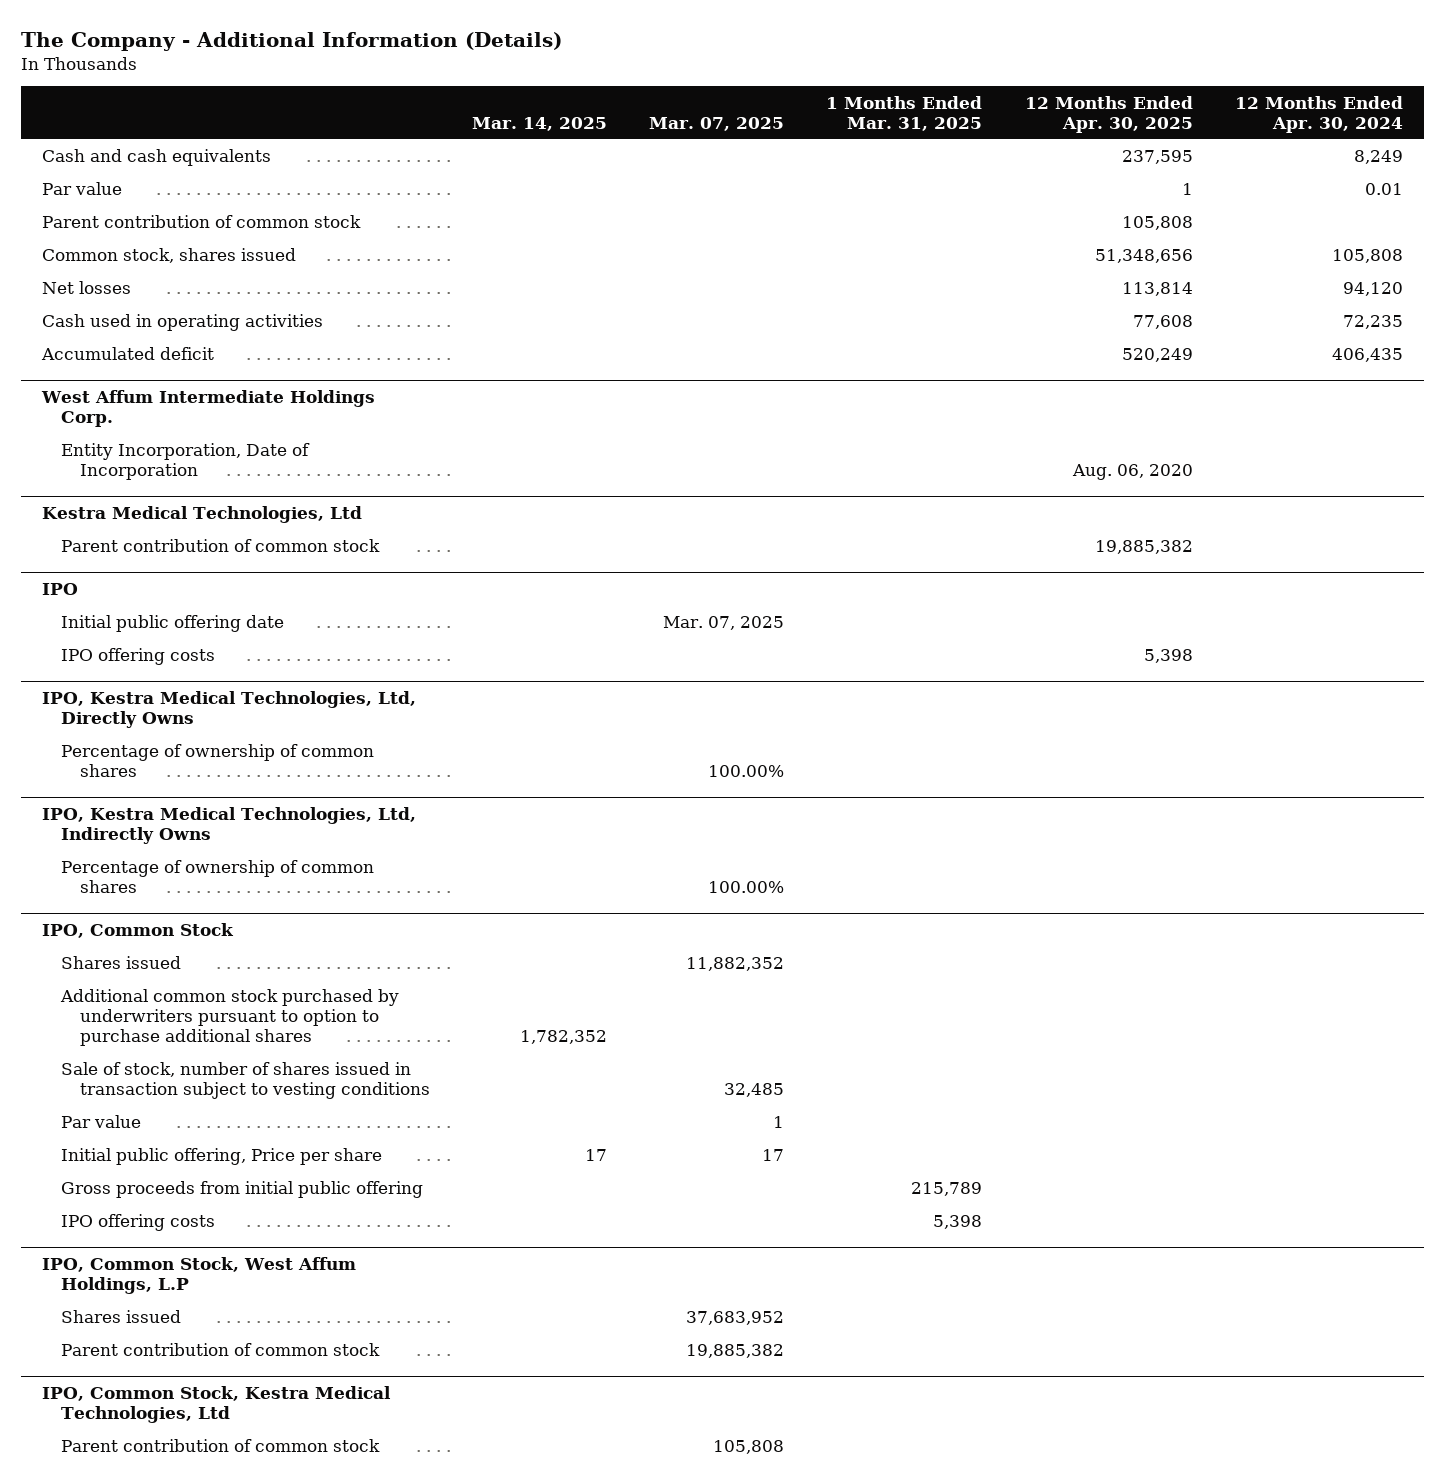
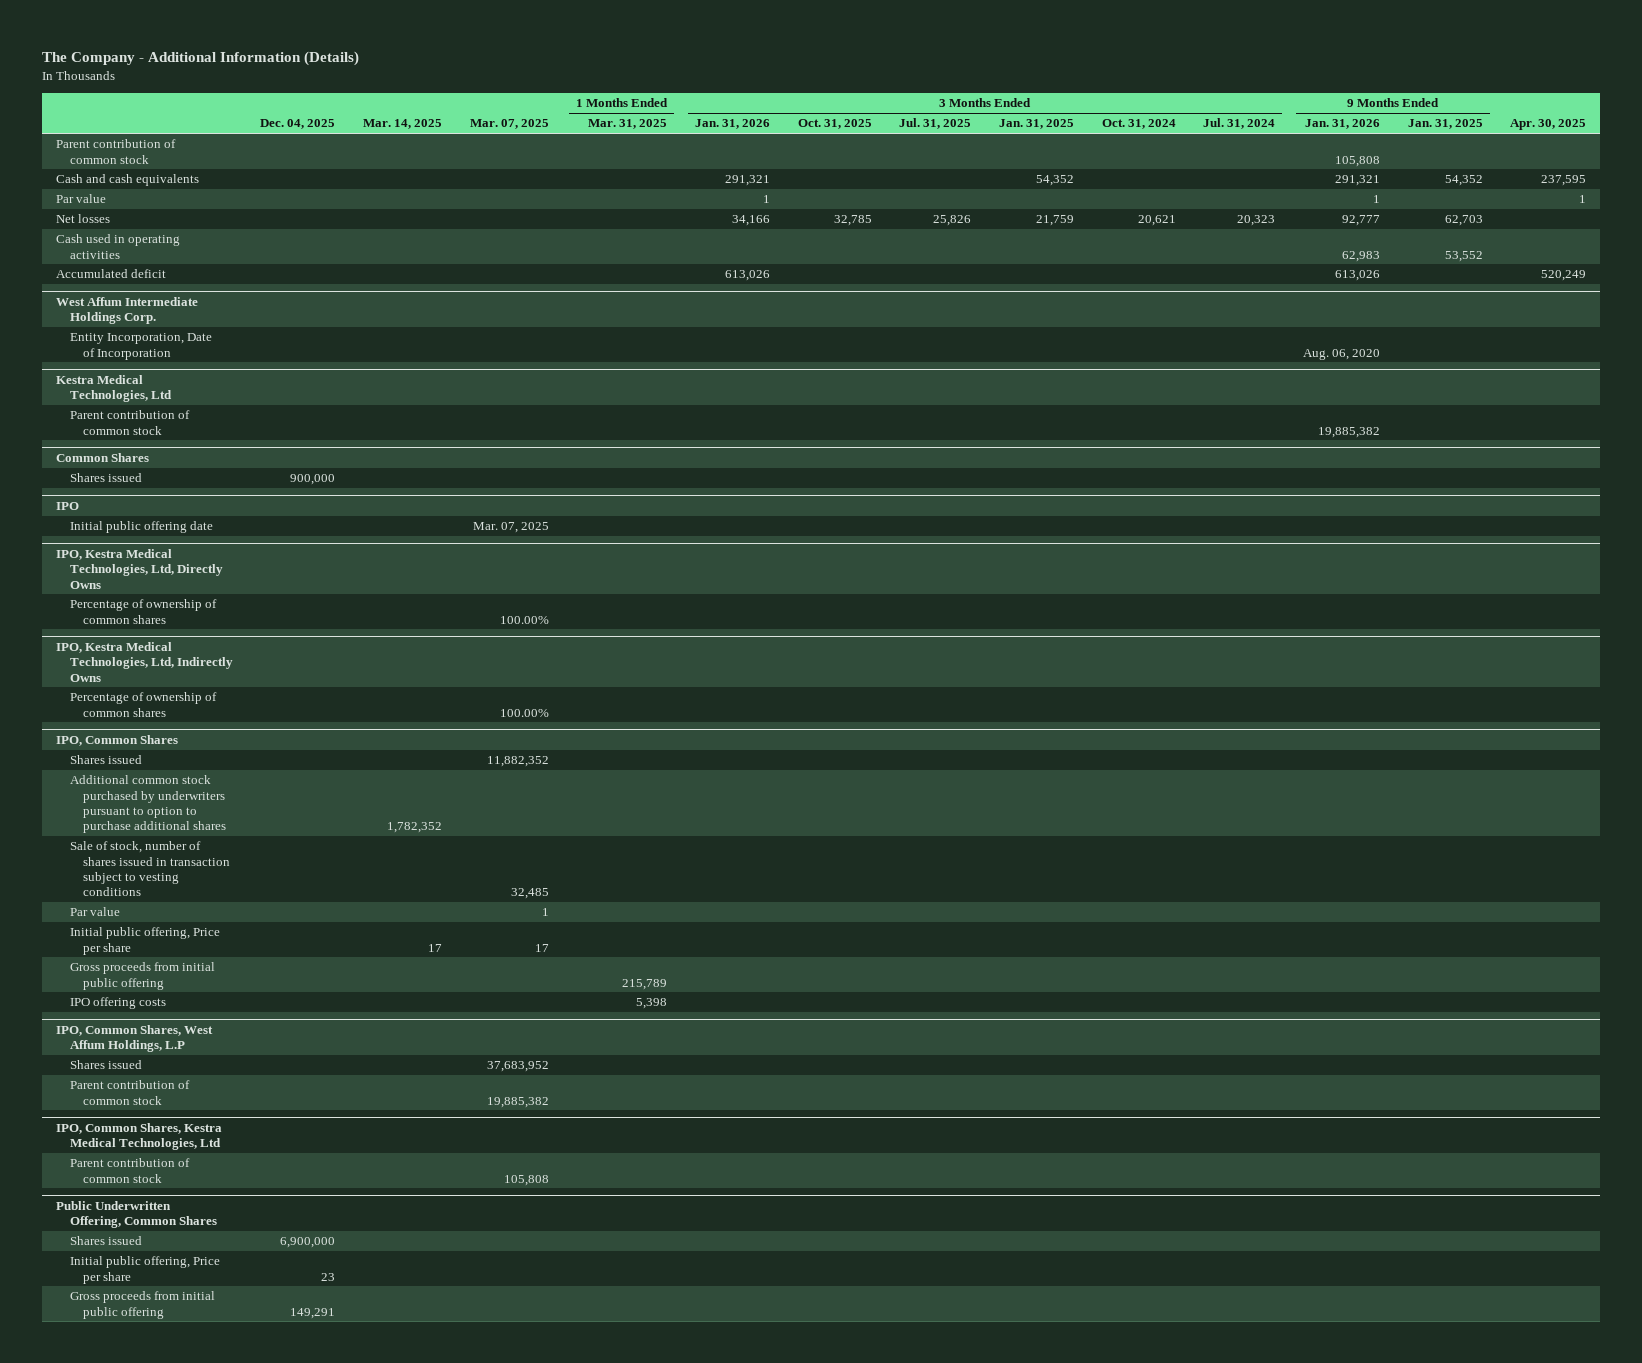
- | Mar. 14, 2025 | Mar. 07, 2025 | 1 Months Ended Mar. 31, 2025 | 12 Months Ended Apr. 30, 2025 | 12 Months Ended Apr. 30, 2024
+ | Dec. 04, 2025 | Mar. 14, 2025 | Mar. 07, 2025 | 1 Months Ended Mar. 31, 2025 | 3 Months Ended Jan. 31, 2026 | 3 Months Ended Oct. 31, 2025 | 3 Months Ended Jul. 31, 2025 | 3 Months Ended Jan. 31, 2025 | 3 Months Ended Oct. 31, 2024 | 3 Months Ended Jul. 31, 2024 | 9 Months Ended Jan. 31, 2026 | 9 Months Ended Jan. 31, 2025 | Apr. 30, 2025
moved up: Parent contribution of common stock | | | | | | | | | | | 105,808 | |
- Common stock, shares issued | | | | 51,348,656 | 105,808
+ Common Shares
+ Shares issued | 900,000 | | | | | | | | | | | |
@ IPO
- IPO offering costs | | | | 5,398 |
- IPO, Common Stock
+ IPO, Common Shares
- IPO, Common Stock, West Affum Holdings, L.P
+ IPO, Common Shares, West Affum Holdings, L.P
- IPO, Common Stock, Kestra Medical Technologies, Ltd
+ IPO, Common Shares, Kestra Medical Technologies, Ltd
+ Public Underwritten Offering, Common Shares
+ Shares issued | 6,900,000 | | | | | | | | | | | |
+ Initial public offering, Price per share | 23 | | | | | | | | | | | |
+ Gross proceeds from initial public offering | 149,291 | | | | | | | | | | | |

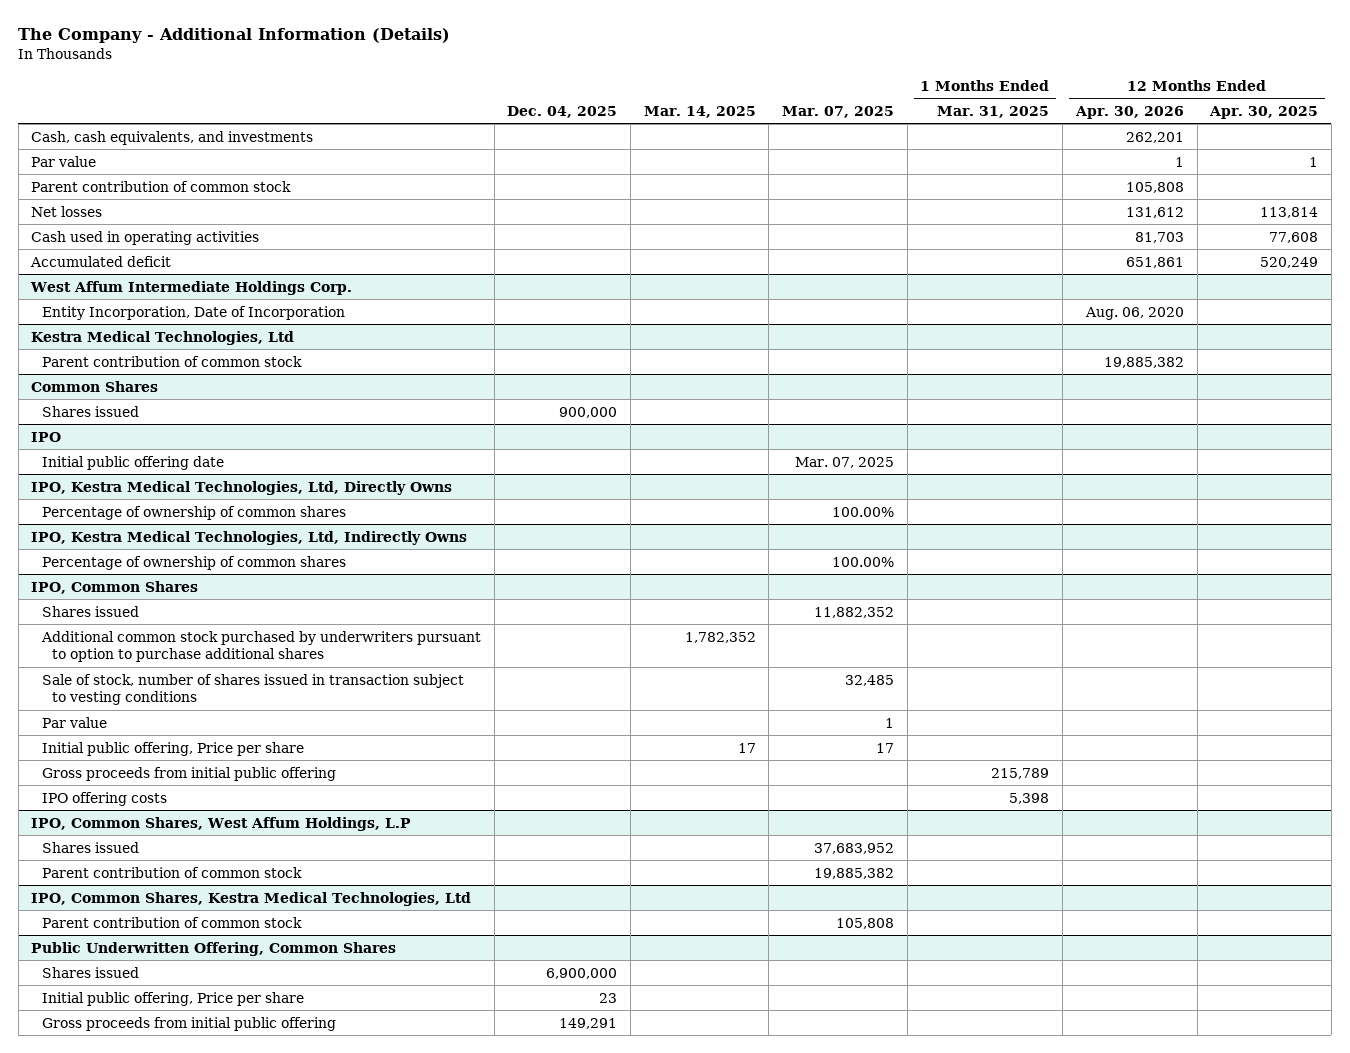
- | Dec. 04, 2025 | Mar. 14, 2025 | Mar. 07, 2025 | 1 Months Ended Mar. 31, 2025 | 3 Months Ended Jan. 31, 2026 | 3 Months Ended Oct. 31, 2025 | 3 Months Ended Jul. 31, 2025 | 3 Months Ended Jan. 31, 2025 | 3 Months Ended Oct. 31, 2024 | 3 Months Ended Jul. 31, 2024 | 9 Months Ended Jan. 31, 2026 | 9 Months Ended Jan. 31, 2025 | Apr. 30, 2025
+ | Dec. 04, 2025 | Mar. 14, 2025 | Mar. 07, 2025 | 1 Months Ended Mar. 31, 2025 | 12 Months Ended Apr. 30, 2026 | 12 Months Ended Apr. 30, 2025
- Cash and cash equivalents | | | | | 291,321 | | | 54,352 | | | 291,321 | 54,352 | 237,595
+ Cash, cash equivalents, and investments | | | | | 262,201 |
moved down: Parent contribution of common stock | | | | | 105,808 |

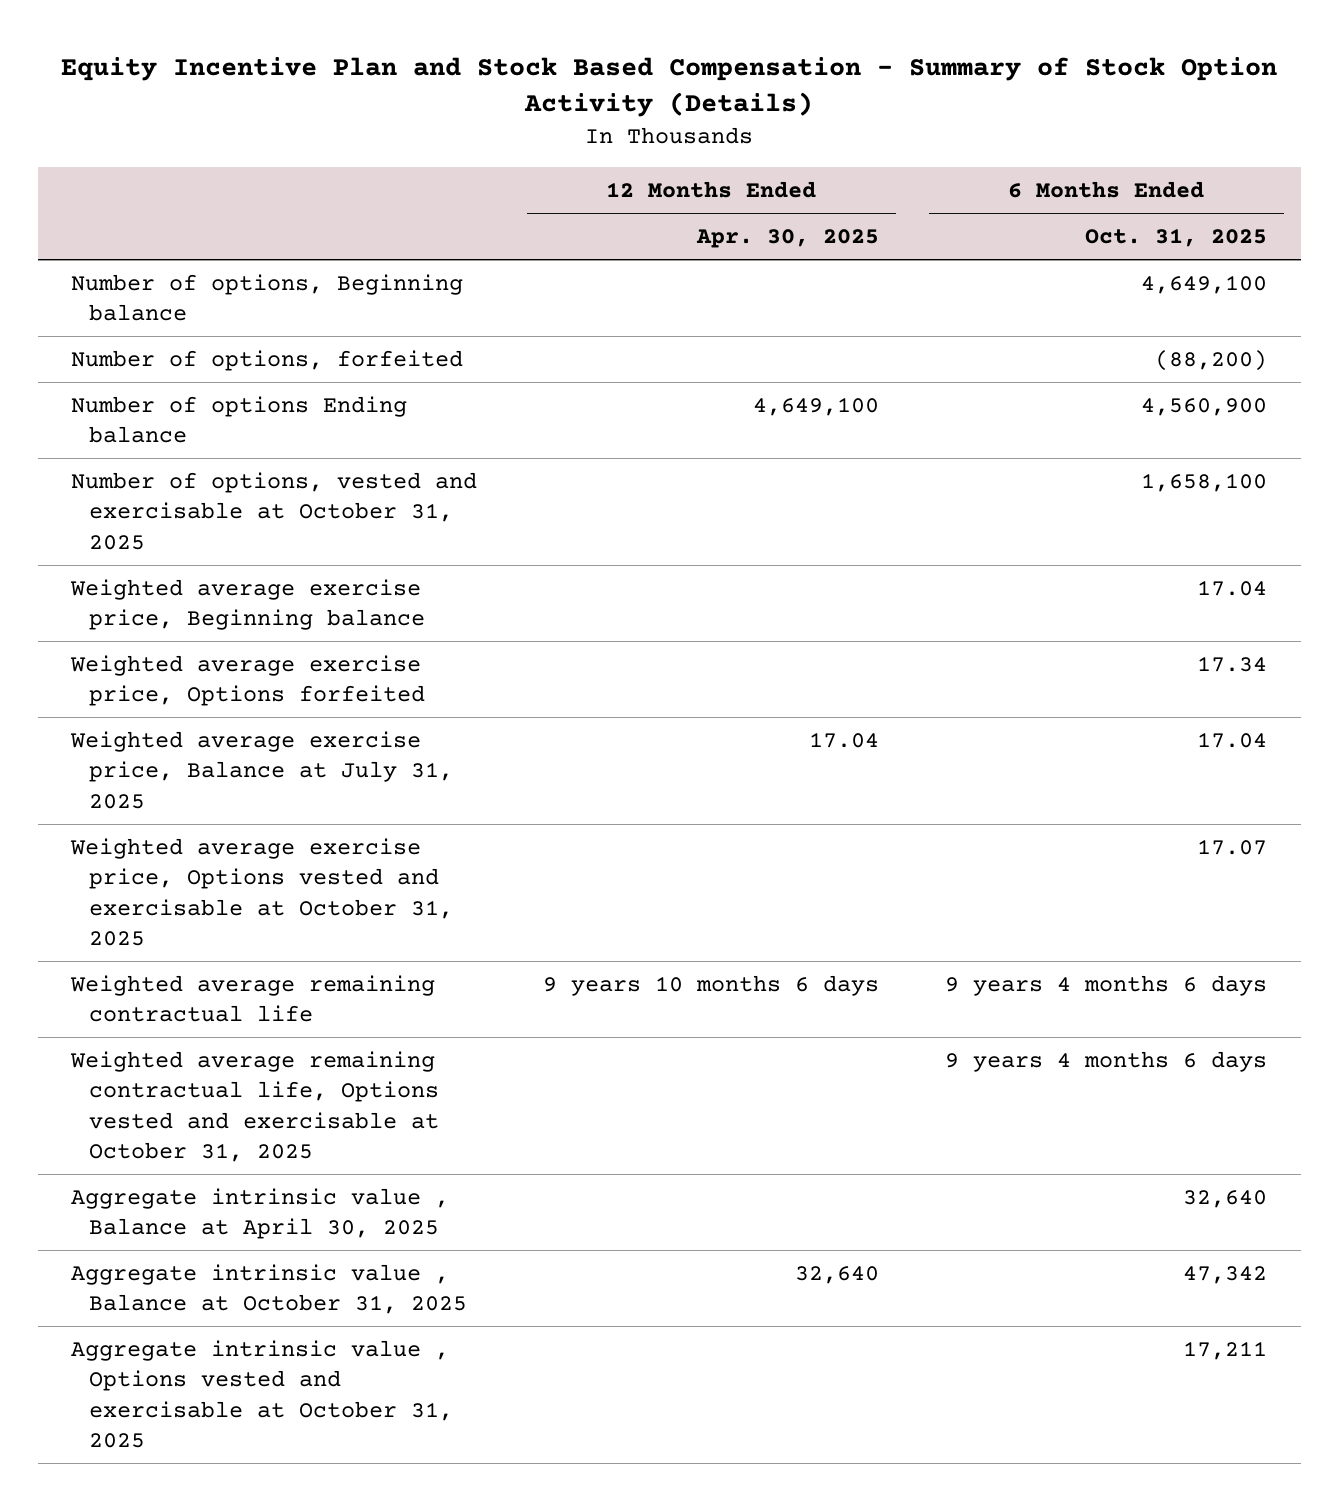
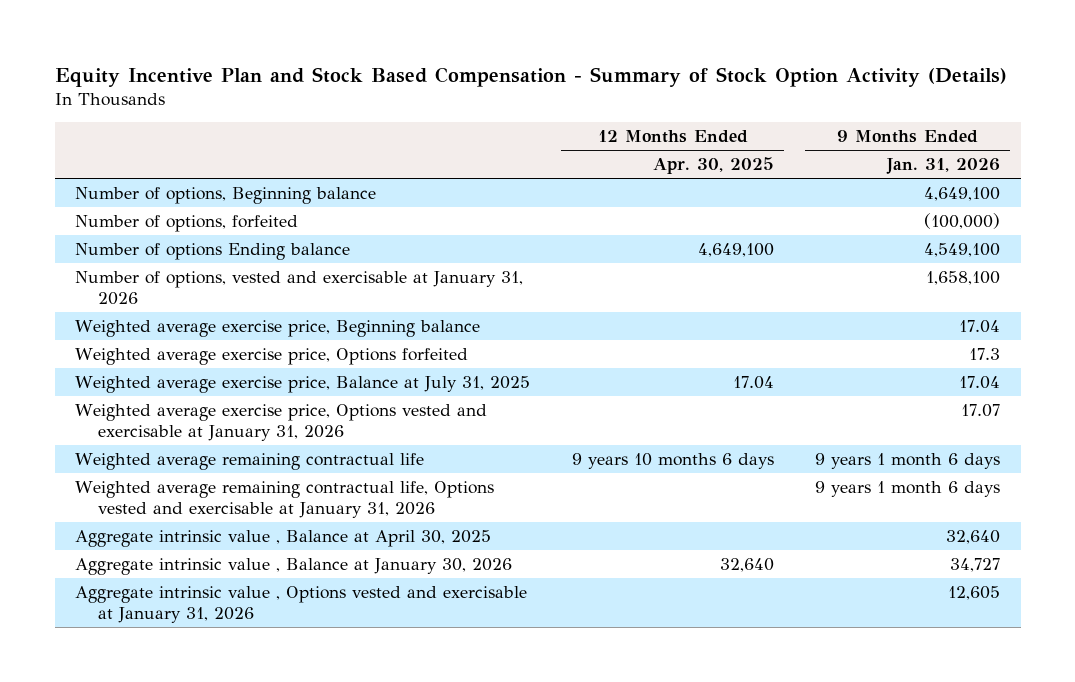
- | 12 Months Ended Apr. 30, 2025 | 6 Months Ended Oct. 31, 2025
+ | 12 Months Ended Apr. 30, 2025 | 9 Months Ended Jan. 31, 2026
- Number of options, vested and exercisable at October 31, 2025 | | 1,658,100
+ Number of options, vested and exercisable at January 31, 2026 | | 1,658,100
- Weighted average exercise price, Options vested and exercisable at October 31, 2025 | | 17.07
+ Weighted average exercise price, Options vested and exercisable at January 31, 2026 | | 17.07
- Weighted average remaining contractual life, Options vested and exercisable at October 31, 2025 | | 9 years 4 months 6 days
+ Weighted average remaining contractual life, Options vested and exercisable at January 31, 2026 | | 9 years 1 month 6 days
- Aggregate intrinsic value , Balance at October 31, 2025 | 32,640 | 47,342
- Aggregate intrinsic value , Options vested and exercisable at October 31, 2025 | | 17,211
+ Aggregate intrinsic value , Balance at January 30, 2026 | 32,640 | 34,727
+ Aggregate intrinsic value , Options vested and exercisable at January 31, 2026 | | 12,605

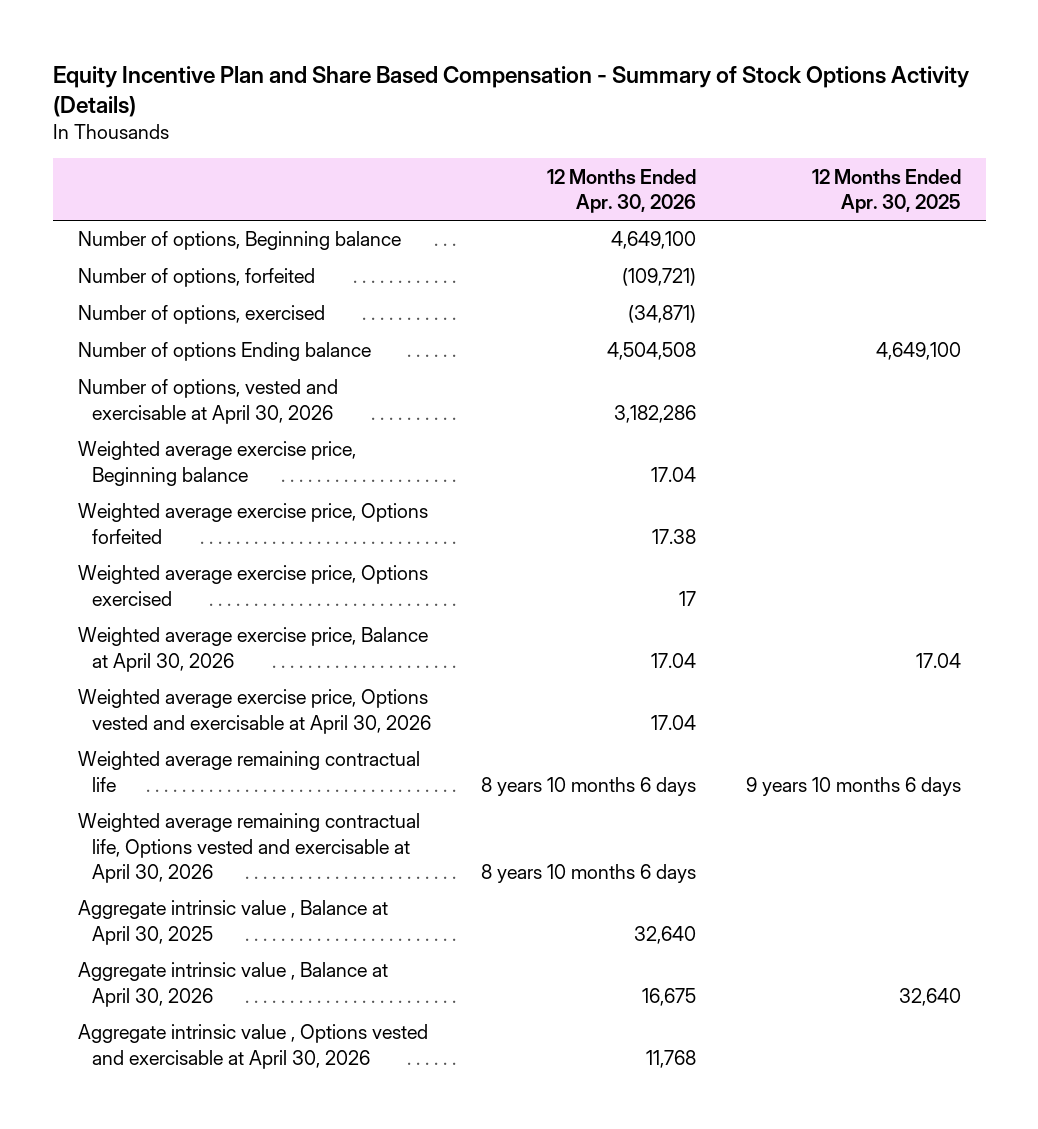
- Equity Incentive Plan and Stock Based Compensation - Summary of Stock Option Activity (Details)
+ Equity Incentive Plan and Share Based Compensation - Summary of Stock Options Activity (Details)
- | 12 Months Ended Apr. 30, 2025 | 9 Months Ended Jan. 31, 2026
+ | 12 Months Ended Apr. 30, 2026 | 12 Months Ended Apr. 30, 2025
+ Number of options, exercised | (34,871) |
- Number of options, vested and exercisable at January 31, 2026 | | 1,658,100
+ Number of options, vested and exercisable at April 30, 2026 | 3,182,286 |
- Weighted average exercise price, Balance at July 31, 2025 | 17.04 | 17.04
- Weighted average exercise price, Options vested and exercisable at January 31, 2026 | | 17.07
+ Weighted average exercise price, Options exercised | 17 |
+ Weighted average exercise price, Balance at April 30, 2026 | 17.04 | 17.04
+ Weighted average exercise price, Options vested and exercisable at April 30, 2026 | 17.04 |
- Weighted average remaining contractual life, Options vested and exercisable at January 31, 2026 | | 9 years 1 month 6 days
+ Weighted average remaining contractual life, Options vested and exercisable at April 30, 2026 | 8 years 10 months 6 days |
- Aggregate intrinsic value , Balance at January 30, 2026 | 32,640 | 34,727
- Aggregate intrinsic value , Options vested and exercisable at January 31, 2026 | | 12,605
+ Aggregate intrinsic value , Balance at April 30, 2026 | 16,675 | 32,640
+ Aggregate intrinsic value , Options vested and exercisable at April 30, 2026 | 11,768 |

